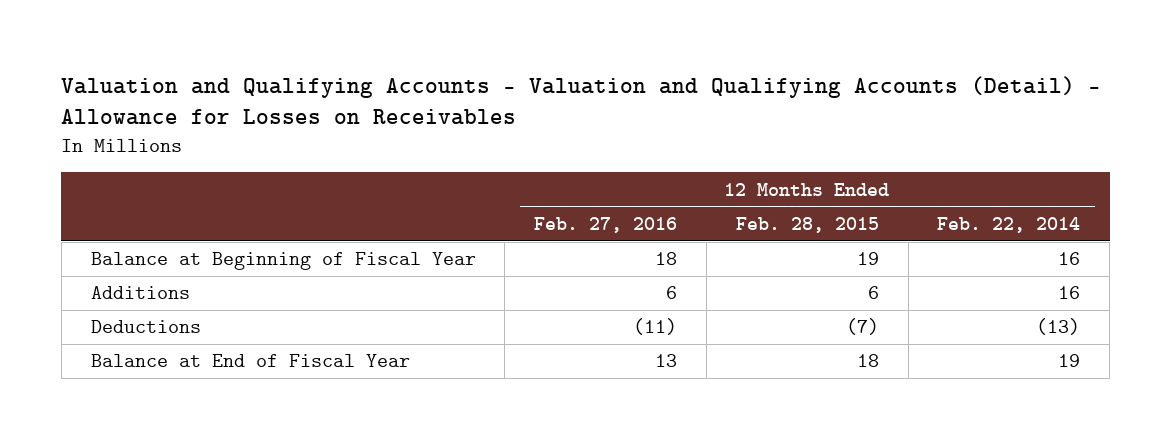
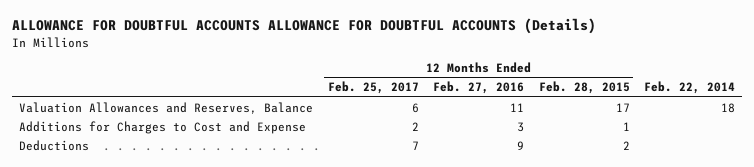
- Valuation and Qualifying Accounts - Valuation and Qualifying Accounts (Detail) - Allowance for Losses on Receivables
+ ALLOWANCE FOR DOUBTFUL ACCOUNTS ALLOWANCE FOR DOUBTFUL ACCOUNTS (Details)
- | 12 Months Ended Feb. 27, 2016 | 12 Months Ended Feb. 28, 2015 | 12 Months Ended Feb. 22, 2014
+ | 12 Months Ended Feb. 25, 2017 | 12 Months Ended Feb. 27, 2016 | 12 Months Ended Feb. 28, 2015 | Feb. 22, 2014
- Balance at Beginning of Fiscal Year | 18 | 19 | 16
- Additions | 6 | 6 | 16
- Deductions | (11) | (7) | (13)
- Balance at End of Fiscal Year | 13 | 18 | 19
+ Valuation Allowances and Reserves, Balance | 6 | 11 | 17 | 18
+ Additions for Charges to Cost and Expense | 2 | 3 | 1 |
+ Deductions | 7 | 9 | 2 |

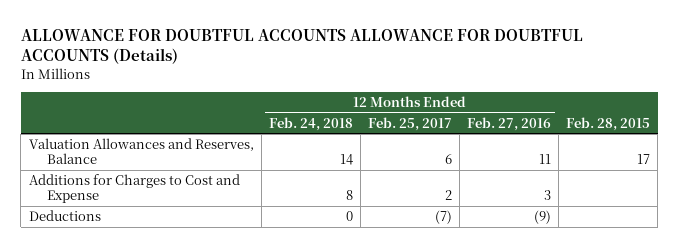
- | 12 Months Ended Feb. 25, 2017 | 12 Months Ended Feb. 27, 2016 | 12 Months Ended Feb. 28, 2015 | Feb. 22, 2014
+ | 12 Months Ended Feb. 24, 2018 | 12 Months Ended Feb. 25, 2017 | 12 Months Ended Feb. 27, 2016 | Feb. 28, 2015
- Deductions | 7 | 9 | 2 |
+ Deductions | 0 | (7) | (9) |

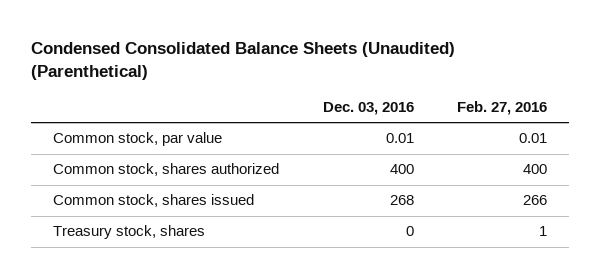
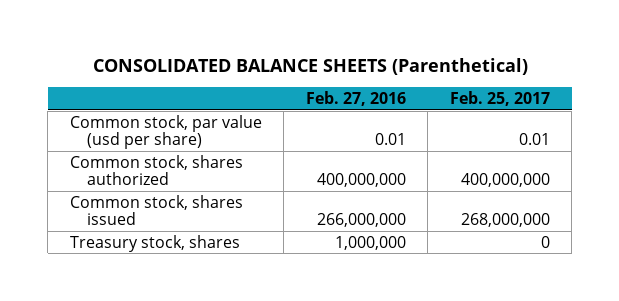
- Condensed Consolidated Balance Sheets (Unaudited) (Parenthetical)
+ CONSOLIDATED BALANCE SHEETS (Parenthetical)
- | Dec. 03, 2016 | Feb. 27, 2016
+ | Feb. 27, 2016 | Feb. 25, 2017
- Common stock, par value | 0.01 | 0.01
- Common stock, shares authorized | 400 | 400
- Common stock, shares issued | 268 | 266
- Treasury stock, shares | 0 | 1
+ Common stock, par value (usd per share) | 0.01 | 0.01
+ Common stock, shares authorized | 400,000,000 | 400,000,000
+ Common stock, shares issued | 266,000,000 | 268,000,000
+ Treasury stock, shares | 1,000,000 | 0

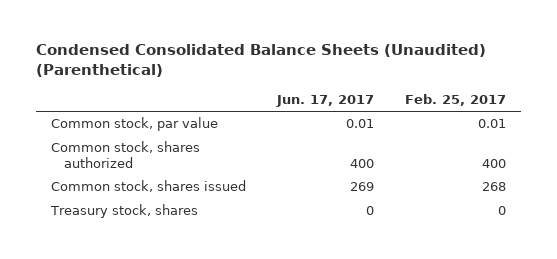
- CONSOLIDATED BALANCE SHEETS (Parenthetical)
+ Condensed Consolidated Balance Sheets (Unaudited) (Parenthetical)
- | Feb. 27, 2016 | Feb. 25, 2017
+ | Jun. 17, 2017 | Feb. 25, 2017
- Common stock, par value (usd per share) | 0.01 | 0.01
- Common stock, shares authorized | 400,000,000 | 400,000,000
- Common stock, shares issued | 266,000,000 | 268,000,000
+ Common stock, par value | 0.01 | 0.01
+ Common stock, shares authorized | 400 | 400
+ Common stock, shares issued | 269 | 268

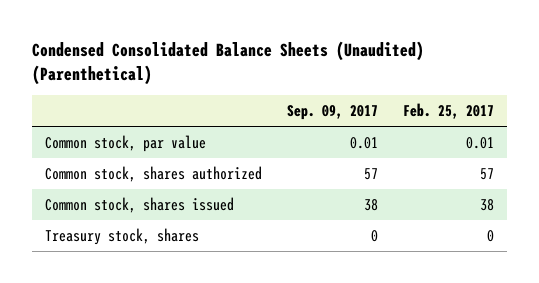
- | Jun. 17, 2017 | Feb. 25, 2017
+ | Sep. 09, 2017 | Feb. 25, 2017
- Common stock, shares authorized | 400 | 400
- Common stock, shares issued | 269 | 268
+ Common stock, shares authorized | 57 | 57
+ Common stock, shares issued | 38 | 38

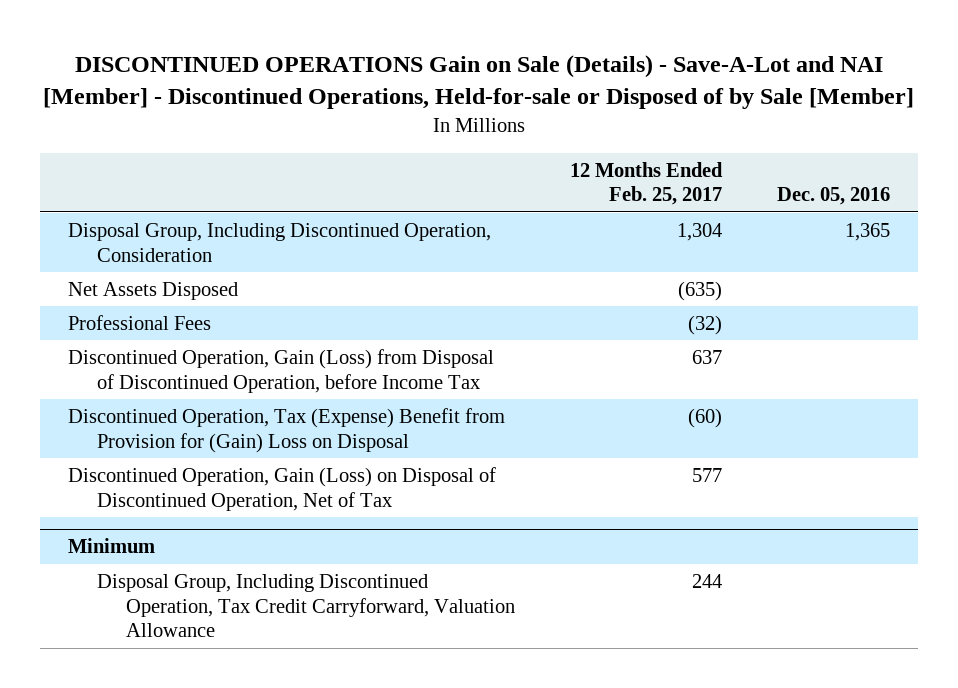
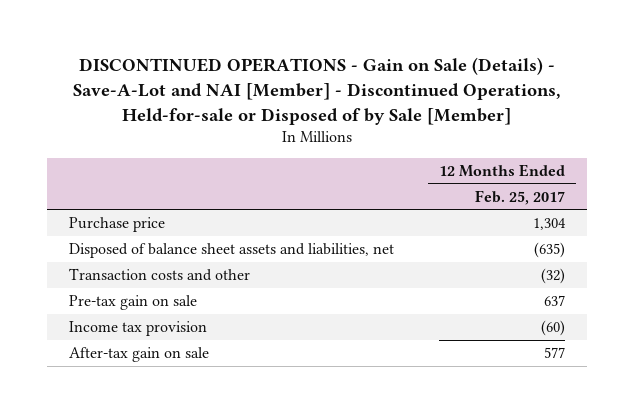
- DISCONTINUED OPERATIONS Gain on Sale (Details) - Save-A-Lot and NAI [Member] - Discontinued Operations, Held-for-sale or Disposed of by Sale [Member]
+ DISCONTINUED OPERATIONS - Gain on Sale (Details) - Save-A-Lot and NAI [Member] - Discontinued Operations, Held-for-sale or Disposed of by Sale [Member]
- | 12 Months Ended Feb. 25, 2017 | Dec. 05, 2016
+ | 12 Months Ended Feb. 25, 2017
- Disposal Group, Including Discontinued Operation, Consideration | 1,304 | 1,365
- Net Assets Disposed | (635) |
- Professional Fees | (32) |
- Discontinued Operation, Gain (Loss) from Disposal of Discontinued Operation, before Income Tax | 637 |
- Discontinued Operation, Tax (Expense) Benefit from Provision for (Gain) Loss on Disposal | (60) |
- Discontinued Operation, Gain (Loss) on Disposal of Discontinued Operation, Net of Tax | 577 |
- Minimum
- Disposal Group, Including Discontinued Operation, Tax Credit Carryforward, Valuation Allowance | 244 |
+ Purchase price | 1,304
+ Disposed of balance sheet assets and liabilities, net | (635)
+ Transaction costs and other | (32)
+ Pre-tax gain on sale | 637
+ Income tax provision | (60)
+ After-tax gain on sale | 577

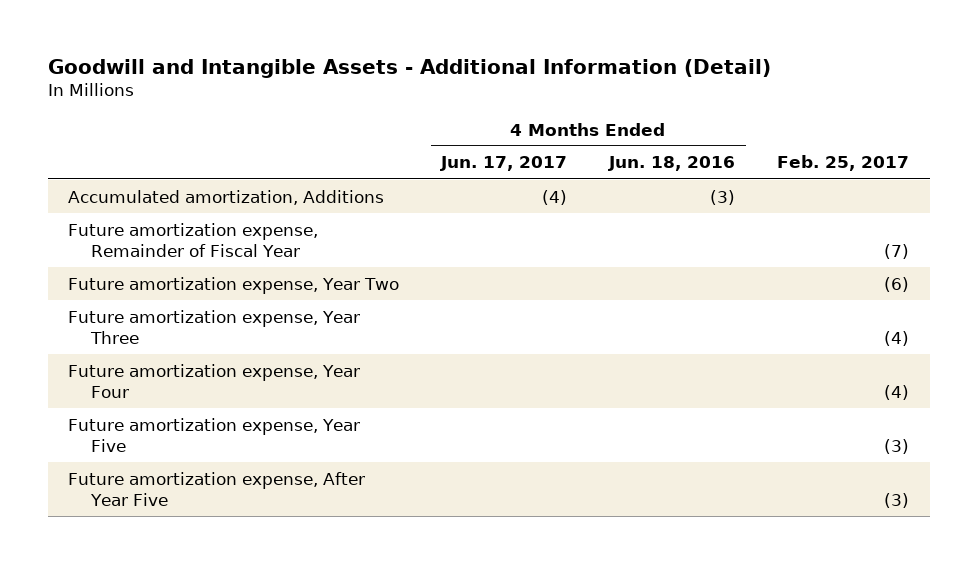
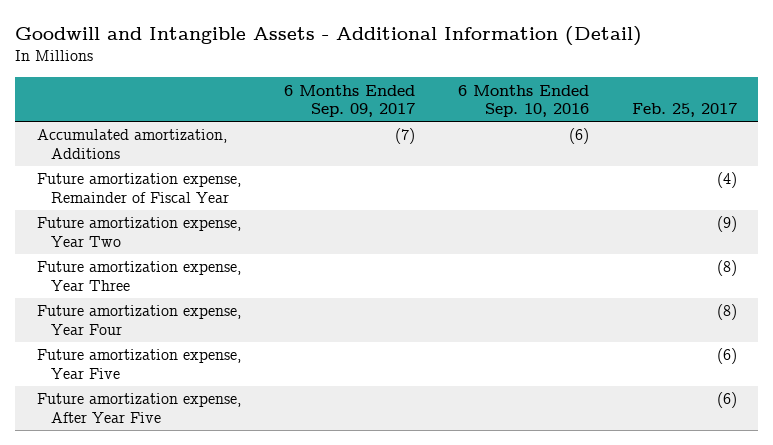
- | 4 Months Ended Jun. 17, 2017 | 4 Months Ended Jun. 18, 2016 | Feb. 25, 2017
+ | 6 Months Ended Sep. 09, 2017 | 6 Months Ended Sep. 10, 2016 | Feb. 25, 2017
- Future amortization expense, Remainder of Fiscal Year | | | (7)
- Future amortization expense, Year Two | | | (6)
- Future amortization expense, Year Three | | | (4)
- Future amortization expense, Year Four | | | (4)
- Future amortization expense, Year Five | | | (3)
- Future amortization expense, After Year Five | | | (3)
+ Future amortization expense, Remainder of Fiscal Year | | | (4)
+ Future amortization expense, Year Two | | | (9)
+ Future amortization expense, Year Three | | | (8)
+ Future amortization expense, Year Four | | | (8)
+ Future amortization expense, Year Five | | | (6)
+ Future amortization expense, After Year Five | | | (6)

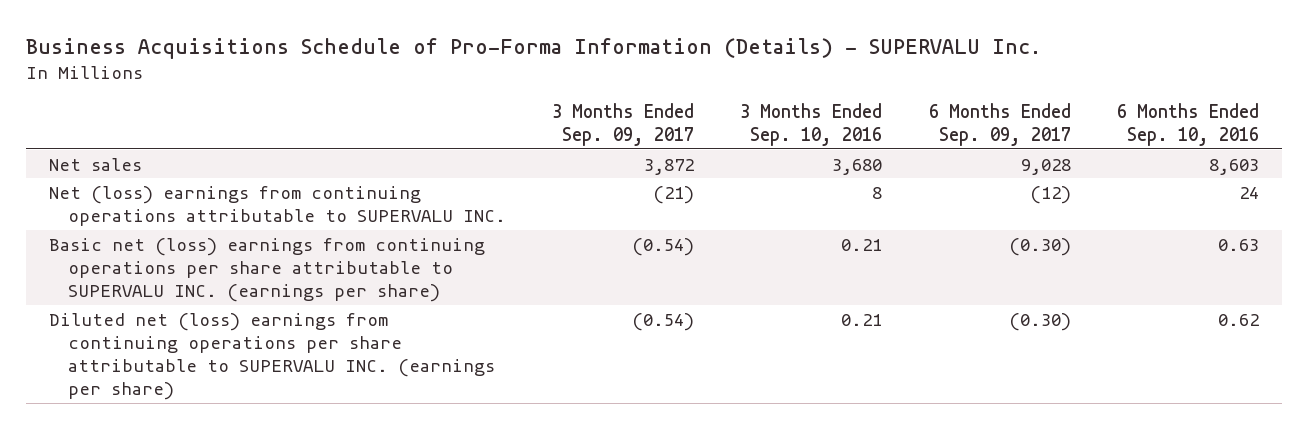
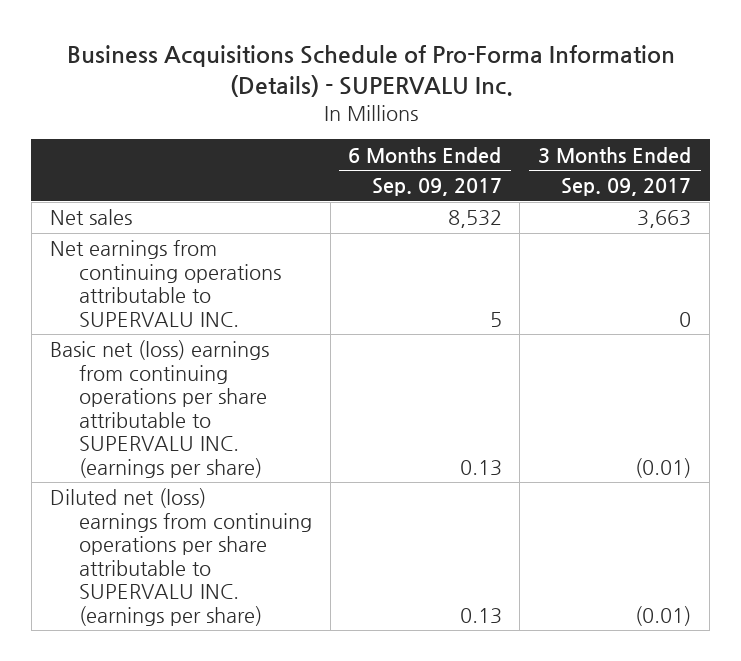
- | 3 Months Ended Sep. 09, 2017 | 3 Months Ended Sep. 10, 2016 | 6 Months Ended Sep. 09, 2017 | 6 Months Ended Sep. 10, 2016
+ | 6 Months Ended Sep. 09, 2017 | 3 Months Ended Sep. 09, 2017
- Net sales | 3,872 | 3,680 | 9,028 | 8,603
- Net (loss) earnings from continuing operations attributable to SUPERVALU INC. | (21) | 8 | (12) | 24
- Basic net (loss) earnings from continuing operations per share attributable to SUPERVALU INC. (earnings per share) | (0.54) | 0.21 | (0.30) | 0.63
- Diluted net (loss) earnings from continuing operations per share attributable to SUPERVALU INC. (earnings per share) | (0.54) | 0.21 | (0.30) | 0.62
+ Net sales | 8,532 | 3,663
+ Net earnings from continuing operations attributable to SUPERVALU INC. | 5 | 0
+ Basic net (loss) earnings from continuing operations per share attributable to SUPERVALU INC. (earnings per share) | 0.13 | (0.01)
+ Diluted net (loss) earnings from continuing operations per share attributable to SUPERVALU INC. (earnings per share) | 0.13 | (0.01)

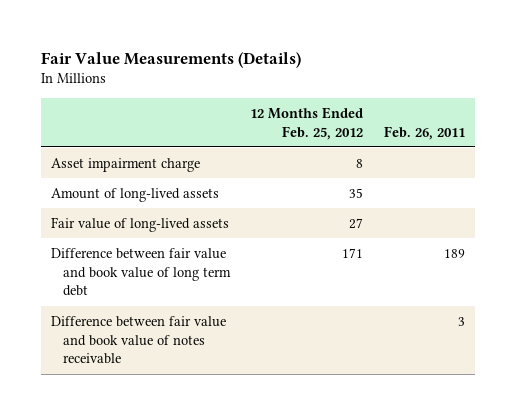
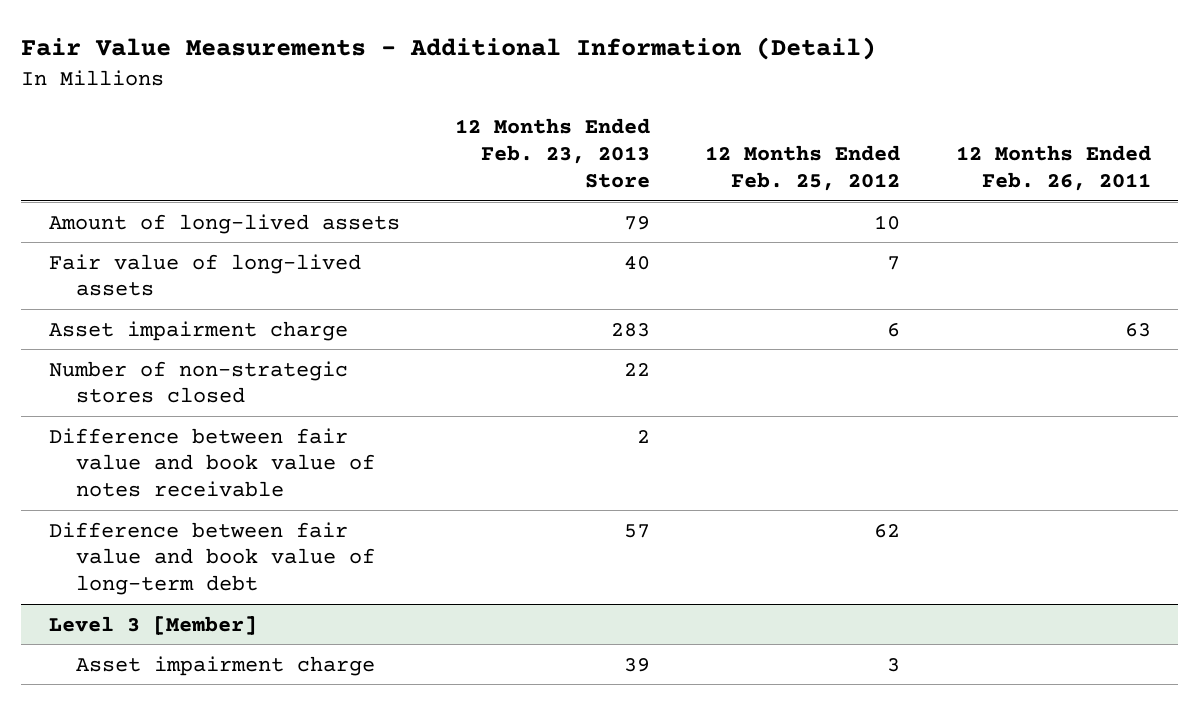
- Fair Value Measurements (Details)
+ Fair Value Measurements - Additional Information (Detail)
- | 12 Months Ended Feb. 25, 2012 | Feb. 26, 2011
+ | 12 Months Ended Feb. 23, 2013 Store | 12 Months Ended Feb. 25, 2012 | 12 Months Ended Feb. 26, 2011
- Asset impairment charge | 8 |
- Amount of long-lived assets | 35 |
- Fair value of long-lived assets | 27 |
- Difference between fair value and book value of long term debt | 171 | 189
+ Amount of long-lived assets | 79 | 10 |
+ Fair value of long-lived assets | 40 | 7 |
+ Asset impairment charge | 283 | 6 | 63
+ Number of non-strategic stores closed | 22 | |
+ Difference between fair value and book value of long-term debt | 57 | 62 |
+ Level 3 [Member]
+ Asset impairment charge | 39 | 3 |

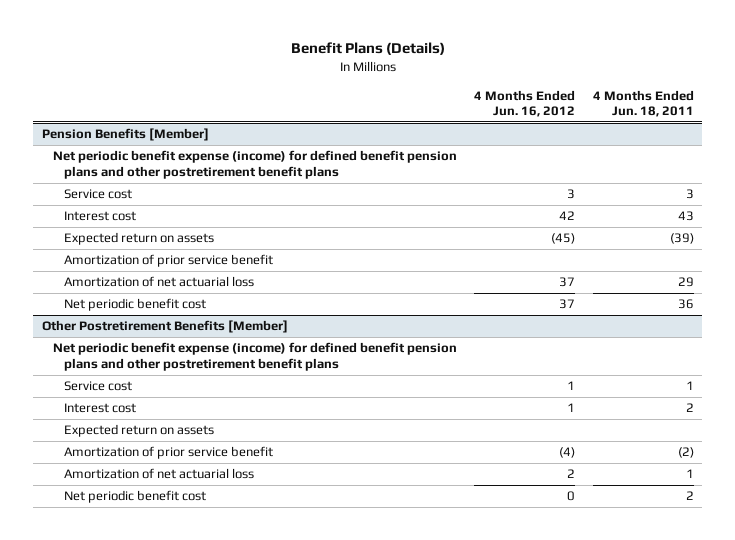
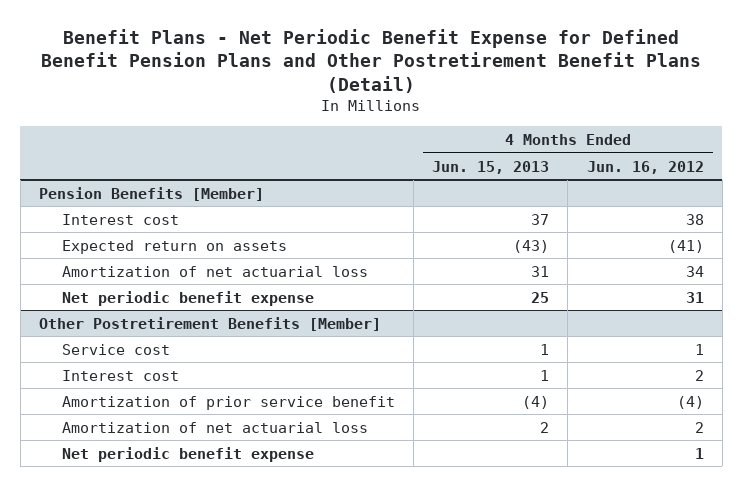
- Benefit Plans (Details)
+ Benefit Plans - Net Periodic Benefit Expense for Defined Benefit Pension Plans and Other Postretirement Benefit Plans (Detail)
- | 4 Months Ended Jun. 16, 2012 | 4 Months Ended Jun. 18, 2011
+ | 4 Months Ended Jun. 15, 2013 | 4 Months Ended Jun. 16, 2012
@ Pension Benefits [Member]
- Net periodic benefit expense (income) for defined benefit pension plans and other postretirement benefit plans
- Service cost | 3 | 3
- Interest cost | 42 | 43
- Expected return on assets | (45) | (39)
- Amortization of prior service benefit
- Amortization of net actuarial loss | 37 | 29
- Net periodic benefit cost | 37 | 36
+ Interest cost | 37 | 38
+ Expected return on assets | (43) | (41)
+ Amortization of net actuarial loss | 31 | 34
+ Net periodic benefit expense | 25 | 31
@ Other Postretirement Benefits [Member]
- Net periodic benefit expense (income) for defined benefit pension plans and other postretirement benefit plans
- Interest cost | 1 | 2
- Expected return on assets
+ Interest cost | 1 | 2
- Net periodic benefit cost | 0 | 2
+ Net periodic benefit expense | | 1

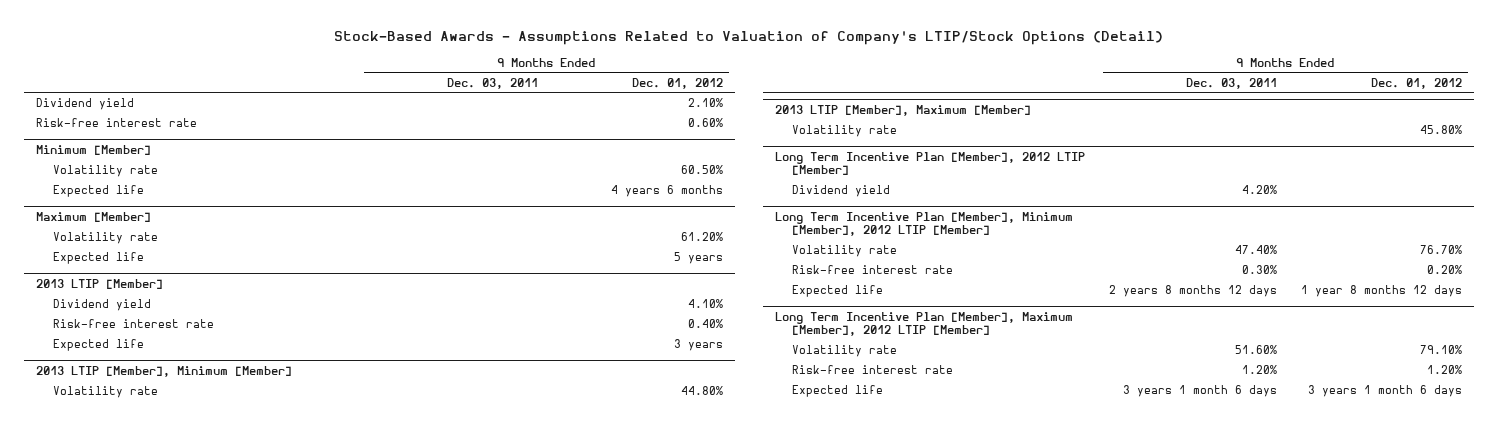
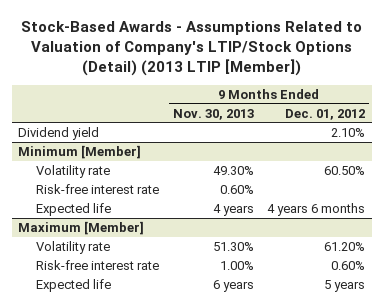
- Stock-Based Awards - Assumptions Related to Valuation of Company's LTIP/Stock Options (Detail)
+ Stock-Based Awards - Assumptions Related to Valuation of Company's LTIP/Stock Options (Detail) (2013 LTIP [Member])
- | 9 Months Ended Dec. 03, 2011 | 9 Months Ended Dec. 01, 2012
+ | 9 Months Ended Nov. 30, 2013 | 9 Months Ended Dec. 01, 2012
- Risk-free interest rate | | 0.60%
@ Minimum [Member]
+ Risk-free interest rate | 0.60% |
@ Maximum [Member]
+ Risk-free interest rate | 1.00% | 0.60%
- 2013 LTIP [Member]
- Dividend yield | | 4.10%
- Risk-free interest rate | | 0.40%
- Expected life | | 3 years
- 2013 LTIP [Member], Minimum [Member]
- Volatility rate | | 44.80%
- 2013 LTIP [Member], Maximum [Member]
- Volatility rate | | 45.80%
- Long Term Incentive Plan [Member], 2012 LTIP [Member]
- Dividend yield | 4.20% |
- Long Term Incentive Plan [Member], Minimum [Member], 2012 LTIP [Member]
- Volatility rate | 47.40% | 76.70%
- Risk-free interest rate | 0.30% | 0.20%
- Expected life | 2 years 8 months 12 days | 1 year 8 months 12 days
- Long Term Incentive Plan [Member], Maximum [Member], 2012 LTIP [Member]
- Volatility rate | 51.60% | 79.10%
- Risk-free interest rate | 1.20% | 1.20%
- Expected life | 3 years 1 month 6 days | 3 years 1 month 6 days

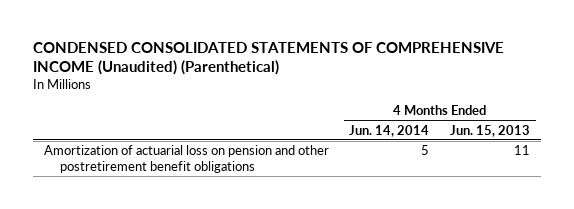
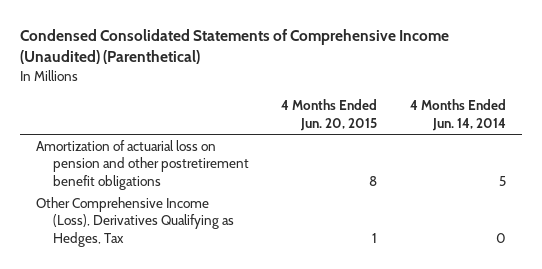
- CONDENSED CONSOLIDATED STATEMENTS OF COMPREHENSIVE INCOME (Unaudited) (Parenthetical)
+ Condensed Consolidated Statements of Comprehensive Income (Unaudited) (Parenthetical)
- | 4 Months Ended Jun. 14, 2014 | 4 Months Ended Jun. 15, 2013
+ | 4 Months Ended Jun. 20, 2015 | 4 Months Ended Jun. 14, 2014
+ Other Comprehensive Income (Loss), Derivatives Qualifying as Hedges, Tax | 1 | 0

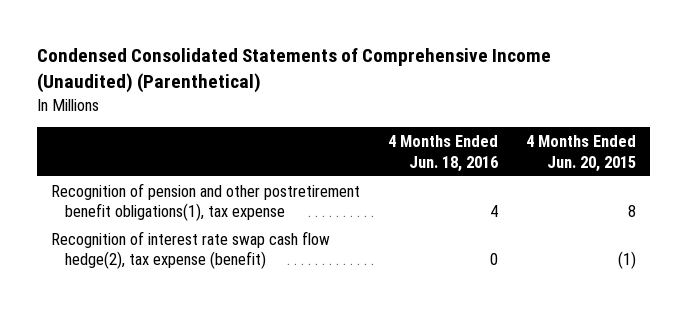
- | 4 Months Ended Jun. 20, 2015 | 4 Months Ended Jun. 14, 2014
+ | 4 Months Ended Jun. 18, 2016 | 4 Months Ended Jun. 20, 2015
- Amortization of actuarial loss on pension and other postretirement benefit obligations | 8 | 5
- Other Comprehensive Income (Loss), Derivatives Qualifying as Hedges, Tax | 1 | 0
+ Recognition of pension and other postretirement benefit obligations(1), tax expense | 4 | 8
+ Recognition of interest rate swap cash flow hedge(2), tax expense (benefit) | 0 | (1)

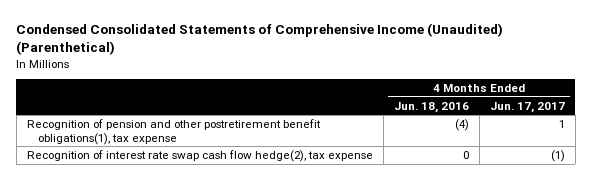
- | 4 Months Ended Jun. 18, 2016 | 4 Months Ended Jun. 20, 2015
+ | 4 Months Ended Jun. 18, 2016 | 4 Months Ended Jun. 17, 2017
- Recognition of pension and other postretirement benefit obligations(1), tax expense | 4 | 8
- Recognition of interest rate swap cash flow hedge(2), tax expense (benefit) | 0 | (1)
+ Recognition of pension and other postretirement benefit obligations(1), tax expense | (4) | 1
+ Recognition of interest rate swap cash flow hedge(2), tax expense | 0 | (1)

